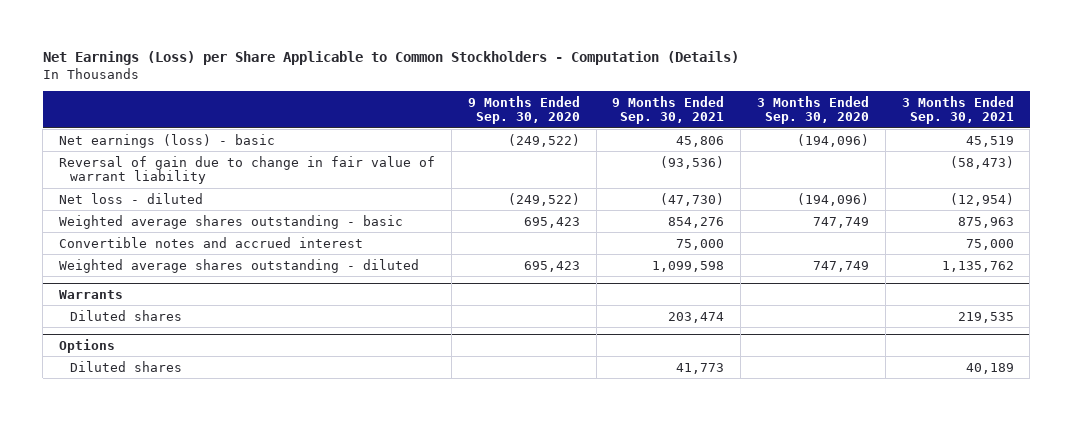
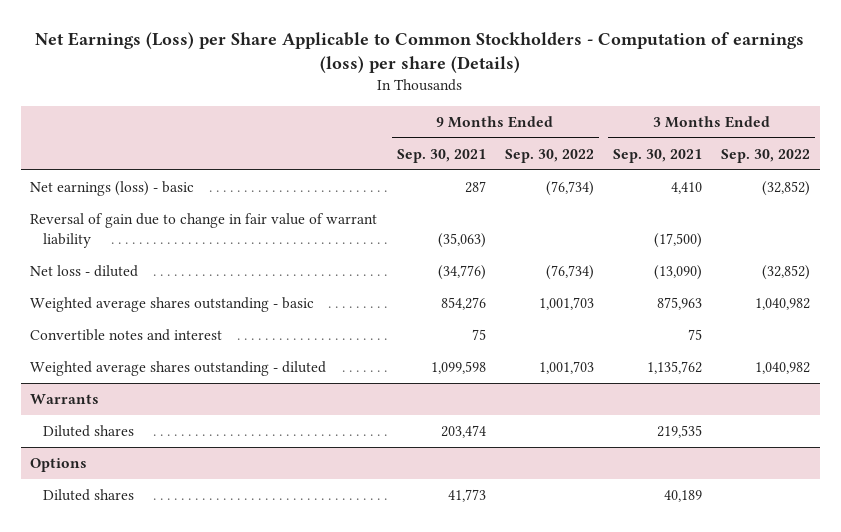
- Net Earnings (Loss) per Share Applicable to Common Stockholders - Computation (Details)
+ Net Earnings (Loss) per Share Applicable to Common Stockholders - Computation of earnings (loss) per share (Details)
- | 9 Months Ended Sep. 30, 2020 | 9 Months Ended Sep. 30, 2021 | 3 Months Ended Sep. 30, 2020 | 3 Months Ended Sep. 30, 2021
+ | 9 Months Ended Sep. 30, 2021 | 9 Months Ended Sep. 30, 2022 | 3 Months Ended Sep. 30, 2021 | 3 Months Ended Sep. 30, 2022
- Net earnings (loss) - basic | (249,522) | 45,806 | (194,096) | 45,519
- Reversal of gain due to change in fair value of warrant liability | | (93,536) | | (58,473)
- Net loss - diluted | (249,522) | (47,730) | (194,096) | (12,954)
+ Net earnings (loss) - basic | 287 | (76,734) | 4,410 | (32,852)
+ Reversal of gain due to change in fair value of warrant liability | (35,063) | | (17,500) |
+ Net loss - diluted | (34,776) | (76,734) | (13,090) | (32,852)
- Convertible notes and accrued interest | | 75,000 | | 75,000
+ Convertible notes and interest | 75 | | 75 |

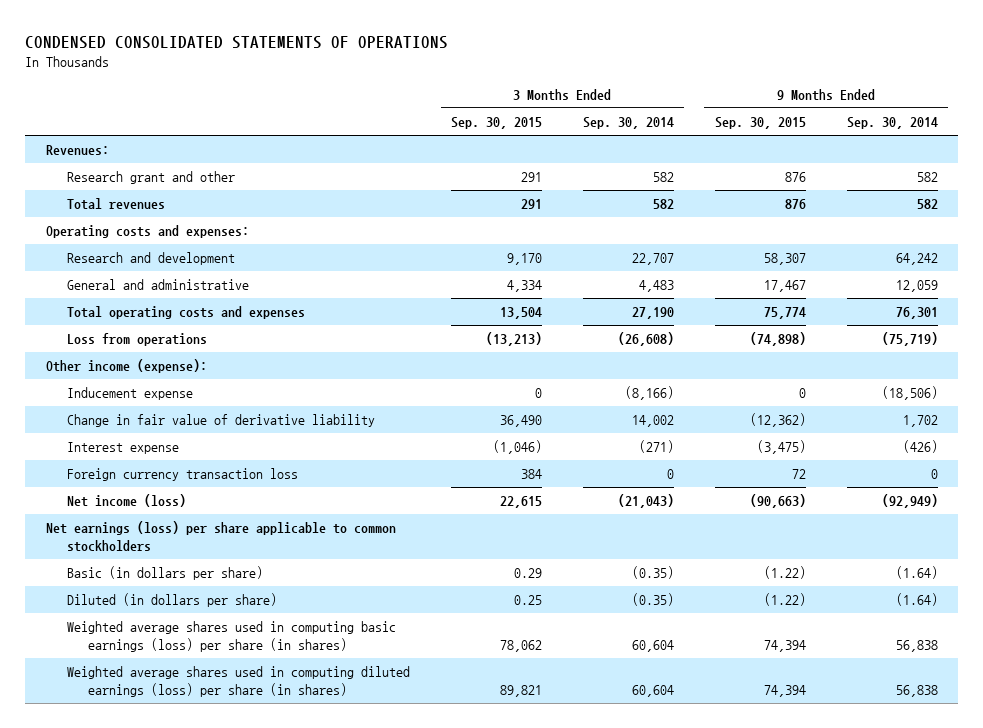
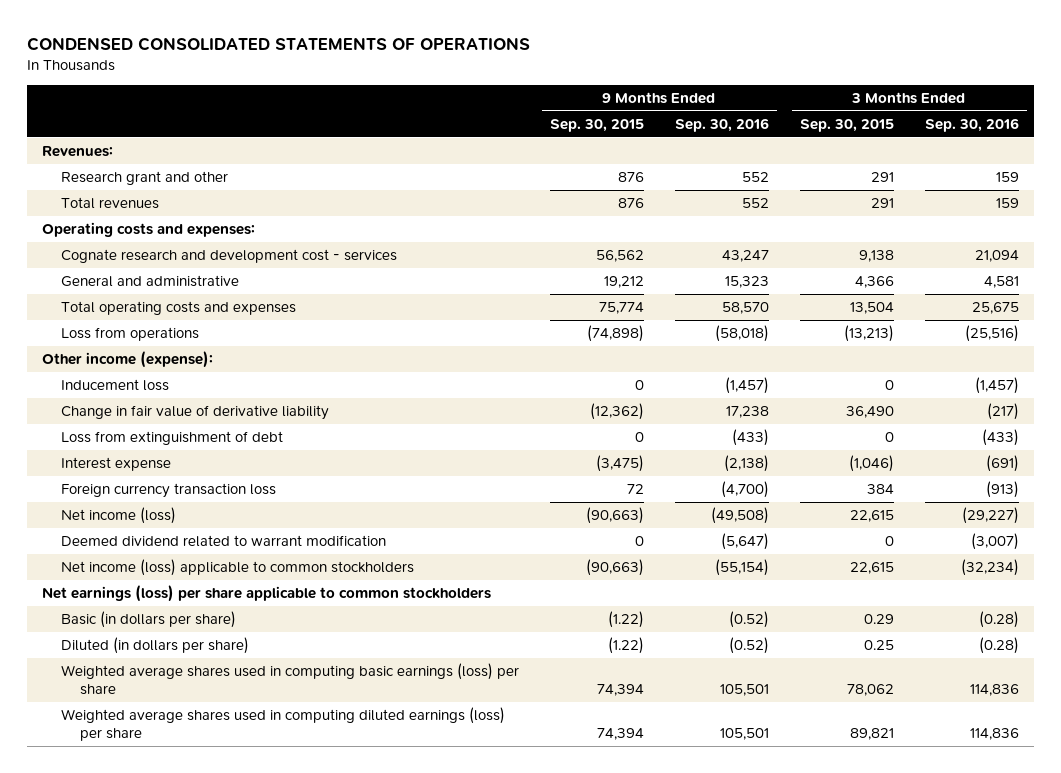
- | 3 Months Ended Sep. 30, 2015 | 3 Months Ended Sep. 30, 2014 | 9 Months Ended Sep. 30, 2015 | 9 Months Ended Sep. 30, 2014
+ | 9 Months Ended Sep. 30, 2015 | 9 Months Ended Sep. 30, 2016 | 3 Months Ended Sep. 30, 2015 | 3 Months Ended Sep. 30, 2016
- Research and development | 9,170 | 22,707 | 58,307 | 64,242
- General and administrative | 4,334 | 4,483 | 17,467 | 12,059
+ Cognate research and development cost - services | 56,562 | 43,247 | 9,138 | 21,094
+ General and administrative | 19,212 | 15,323 | 4,366 | 4,581
- Inducement expense | 0 | (8,166) | 0 | (18,506)
+ Inducement loss | 0 | (1,457) | 0 | (1,457)
+ Loss from extinguishment of debt | 0 | (433) | 0 | (433)
+ Deemed dividend related to warrant modification | 0 | (5,647) | 0 | (3,007)
+ Net income (loss) applicable to common stockholders | (90,663) | (55,154) | 22,615 | (32,234)
- Weighted average shares used in computing basic earnings (loss) per share (in shares) | 78,062 | 60,604 | 74,394 | 56,838
- Weighted average shares used in computing diluted earnings (loss) per share (in shares) | 89,821 | 60,604 | 74,394 | 56,838
+ Weighted average shares used in computing basic earnings (loss) per share | 74,394 | 105,501 | 78,062 | 114,836
+ Weighted average shares used in computing diluted earnings (loss) per share | 74,394 | 105,501 | 89,821 | 114,836

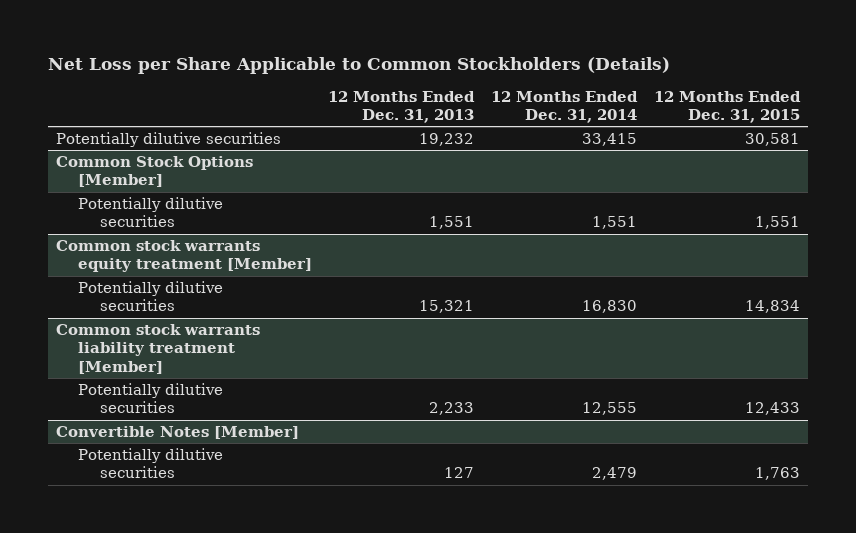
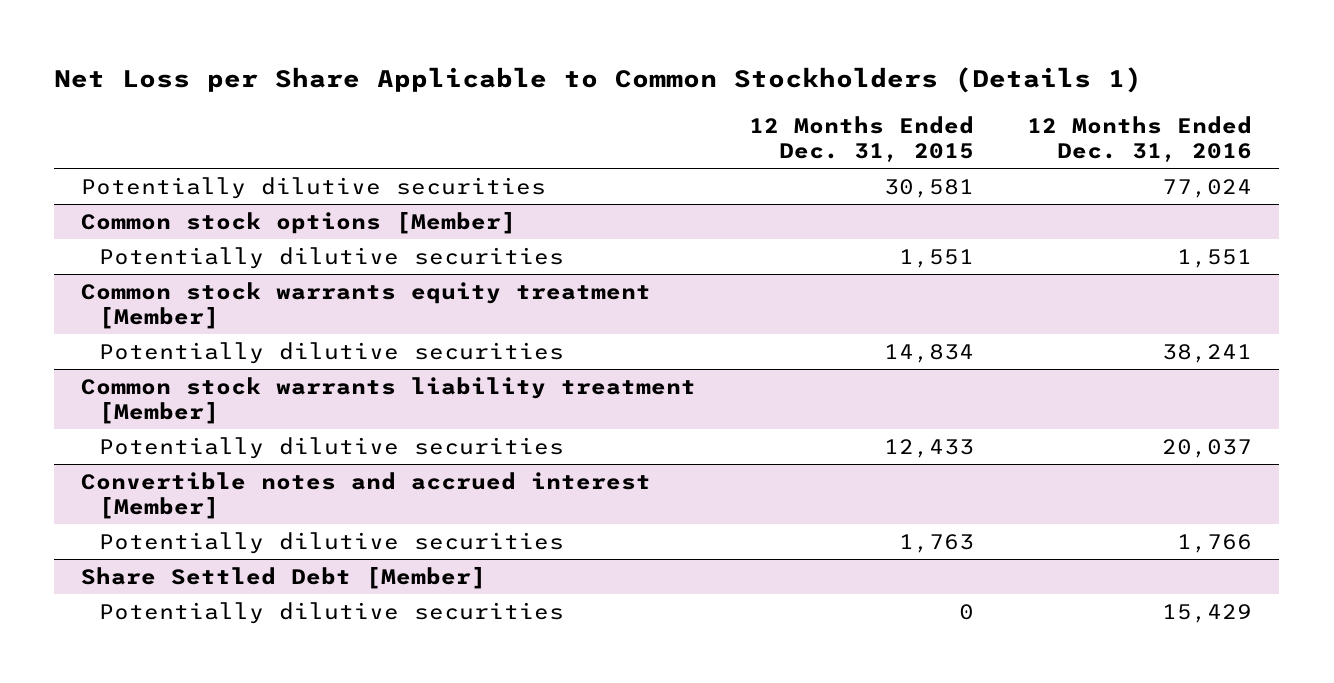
- Net Loss per Share Applicable to Common Stockholders (Details)
+ Net Loss per Share Applicable to Common Stockholders (Details 1)
- | 12 Months Ended Dec. 31, 2013 | 12 Months Ended Dec. 31, 2014 | 12 Months Ended Dec. 31, 2015
+ | 12 Months Ended Dec. 31, 2015 | 12 Months Ended Dec. 31, 2016
- Common Stock Options [Member]
+ Common stock options [Member]
- Convertible Notes [Member]
+ Convertible notes and accrued interest [Member]
+ Share Settled Debt [Member]
+ Potentially dilutive securities | 0 | 15,429

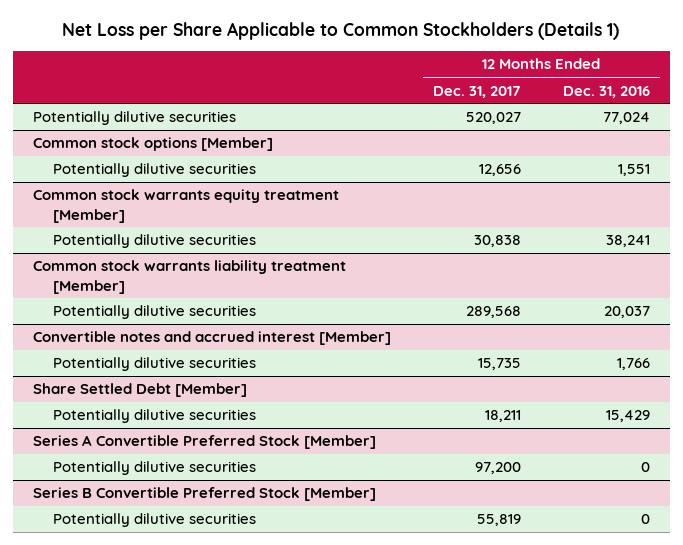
- | 12 Months Ended Dec. 31, 2015 | 12 Months Ended Dec. 31, 2016
+ | 12 Months Ended Dec. 31, 2017 | 12 Months Ended Dec. 31, 2016
+ Series A Convertible Preferred Stock [Member]
+ Potentially dilutive securities | 97,200 | 0
+ Series B Convertible Preferred Stock [Member]
+ Potentially dilutive securities | 55,819 | 0

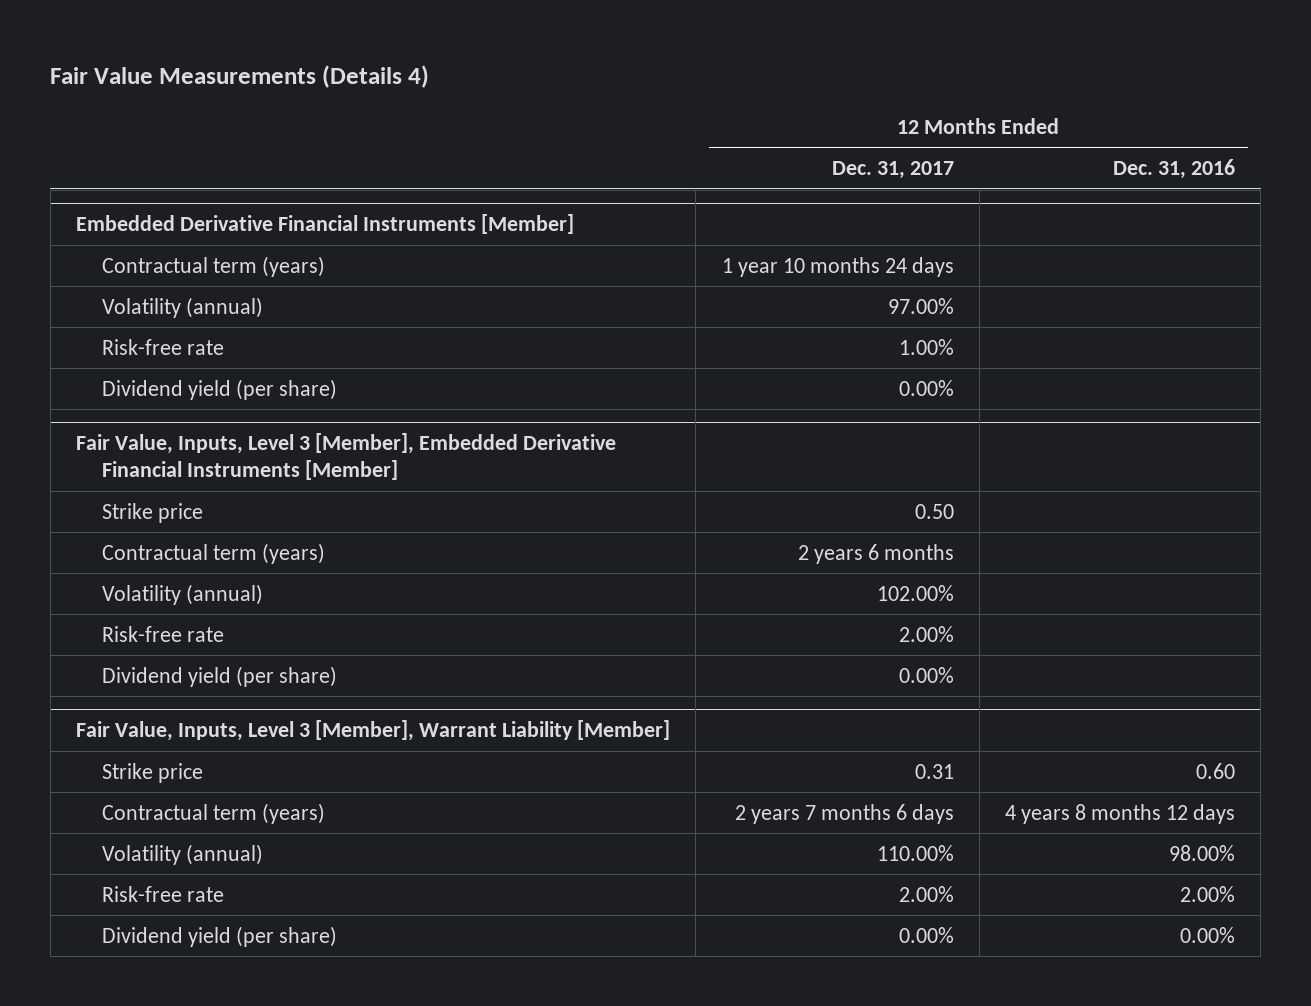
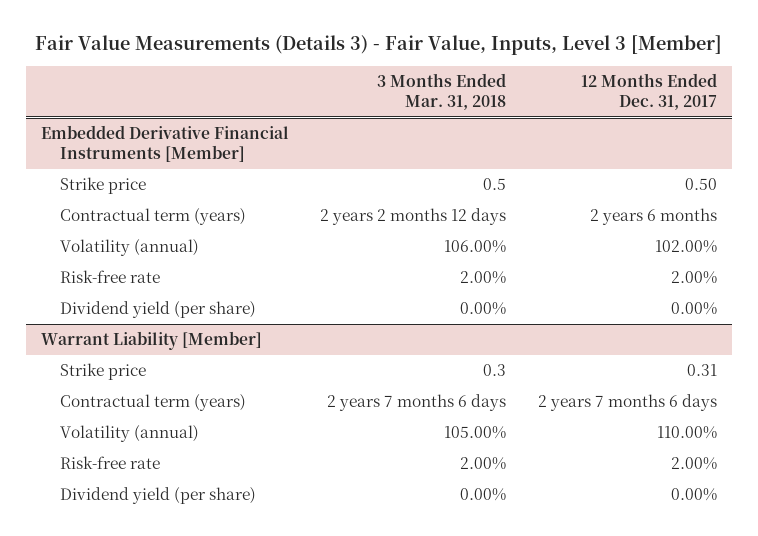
- Fair Value Measurements (Details 4)
+ Fair Value Measurements (Details 3) - Fair Value, Inputs, Level 3 [Member]
- | 12 Months Ended Dec. 31, 2017 | 12 Months Ended Dec. 31, 2016
+ | 3 Months Ended Mar. 31, 2018 | 12 Months Ended Dec. 31, 2017
@ Embedded Derivative Financial Instruments [Member]
- Contractual term (years) | 1 year 10 months 24 days |
- Volatility (annual) | 97.00% |
- Risk-free rate | 1.00% |
- Dividend yield (per share) | 0.00% |
- Fair Value, Inputs, Level 3 [Member], Embedded Derivative Financial Instruments [Member]
- Fair Value, Inputs, Level 3 [Member], Warrant Liability [Member]
+ Warrant Liability [Member]

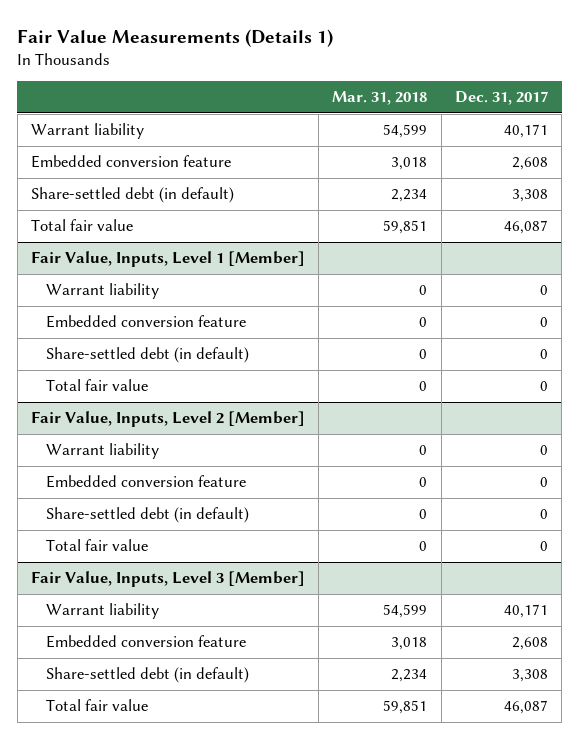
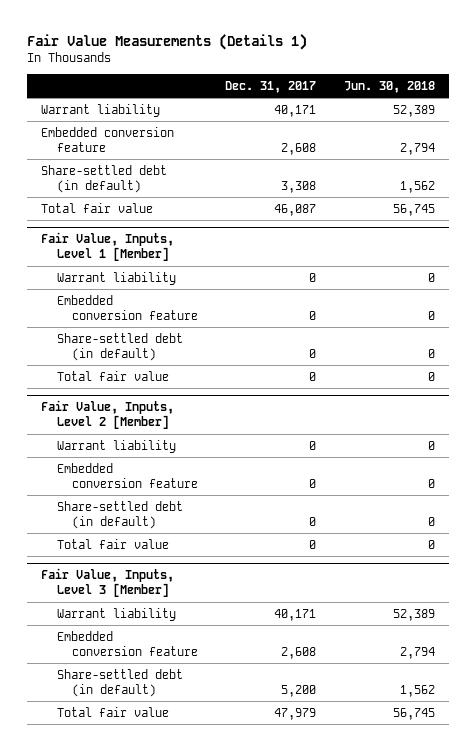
- | Mar. 31, 2018 | Dec. 31, 2017
+ | Dec. 31, 2017 | Jun. 30, 2018
@ Fair Value, Inputs, Level 3 [Member]
- Share-settled debt (in default) | 2,234 | 3,308
- Total fair value | 59,851 | 46,087
+ Share-settled debt (in default) | 5,200 | 1,562
+ Total fair value | 47,979 | 56,745

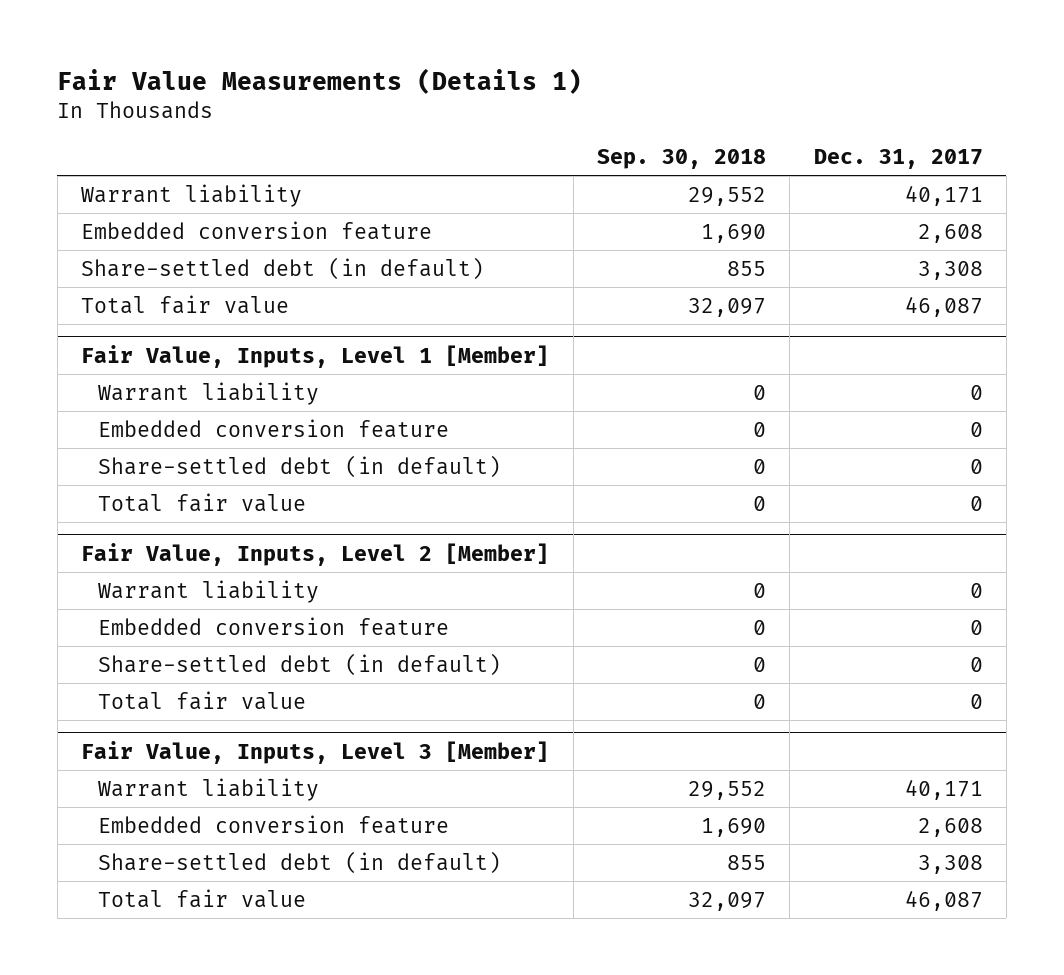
- | Dec. 31, 2017 | Jun. 30, 2018
+ | Sep. 30, 2018 | Dec. 31, 2017
@ Fair Value, Inputs, Level 3 [Member]
- Share-settled debt (in default) | 5,200 | 1,562
- Total fair value | 47,979 | 56,745
+ Share-settled debt (in default) | 855 | 3,308
+ Total fair value | 32,097 | 46,087

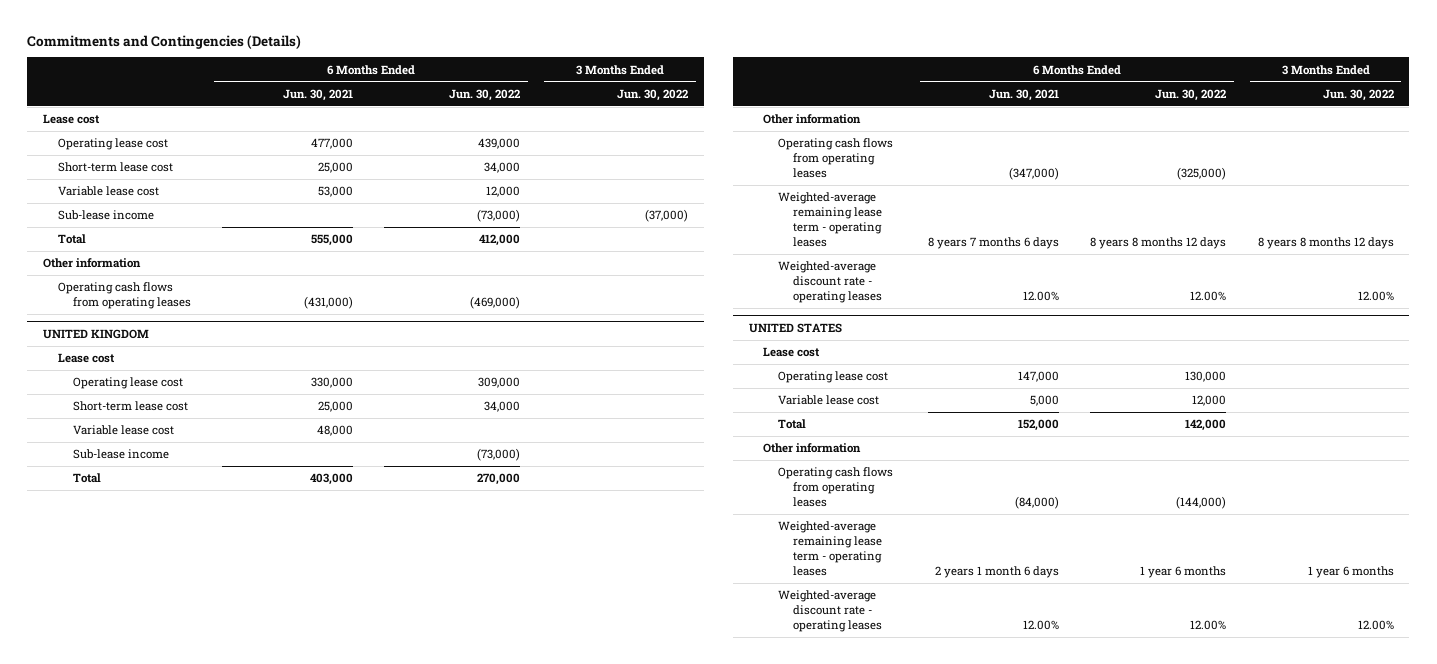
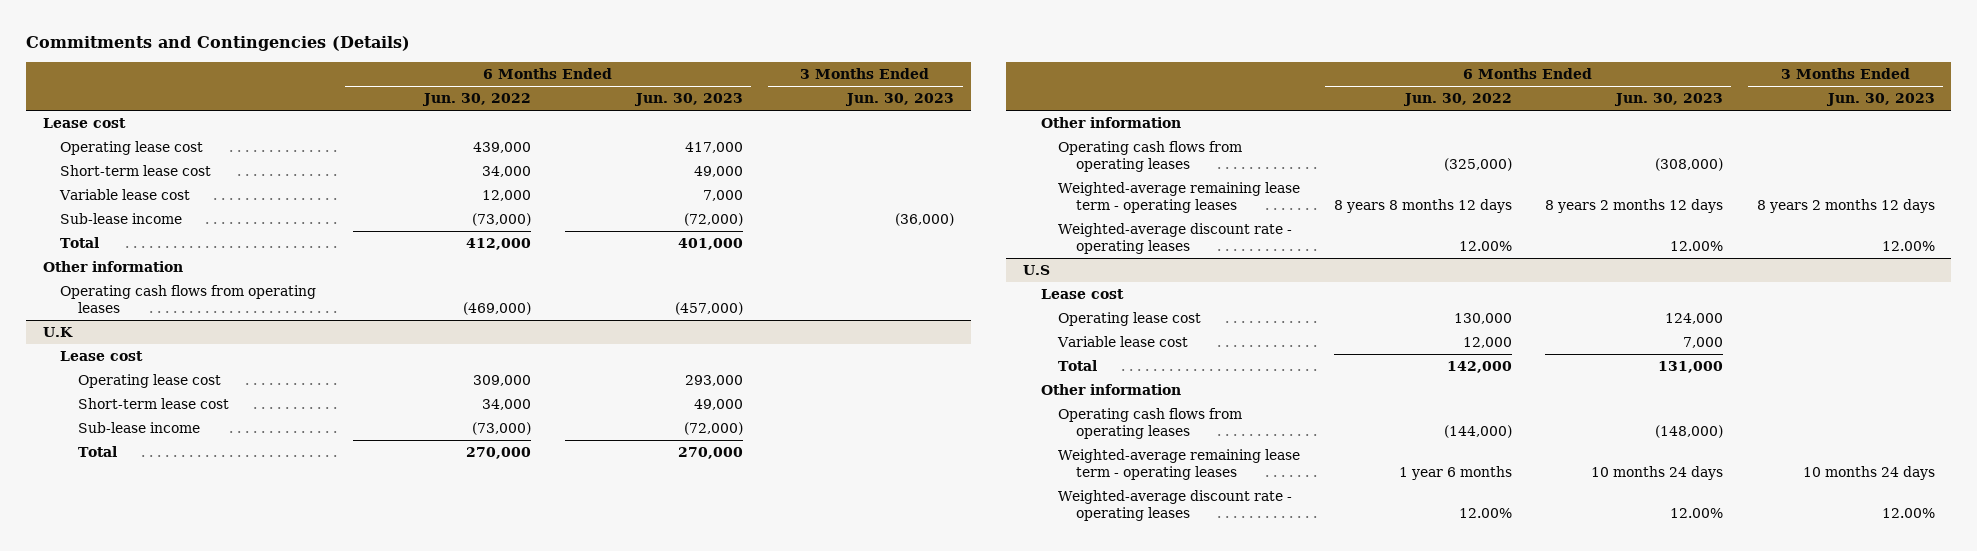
- | 6 Months Ended Jun. 30, 2021 | 6 Months Ended Jun. 30, 2022 | 3 Months Ended Jun. 30, 2022
+ | 6 Months Ended Jun. 30, 2022 | 6 Months Ended Jun. 30, 2023 | 3 Months Ended Jun. 30, 2023
- UNITED KINGDOM
+ U.K
- Variable lease cost | 48,000 | |
- UNITED STATES
+ U.S

